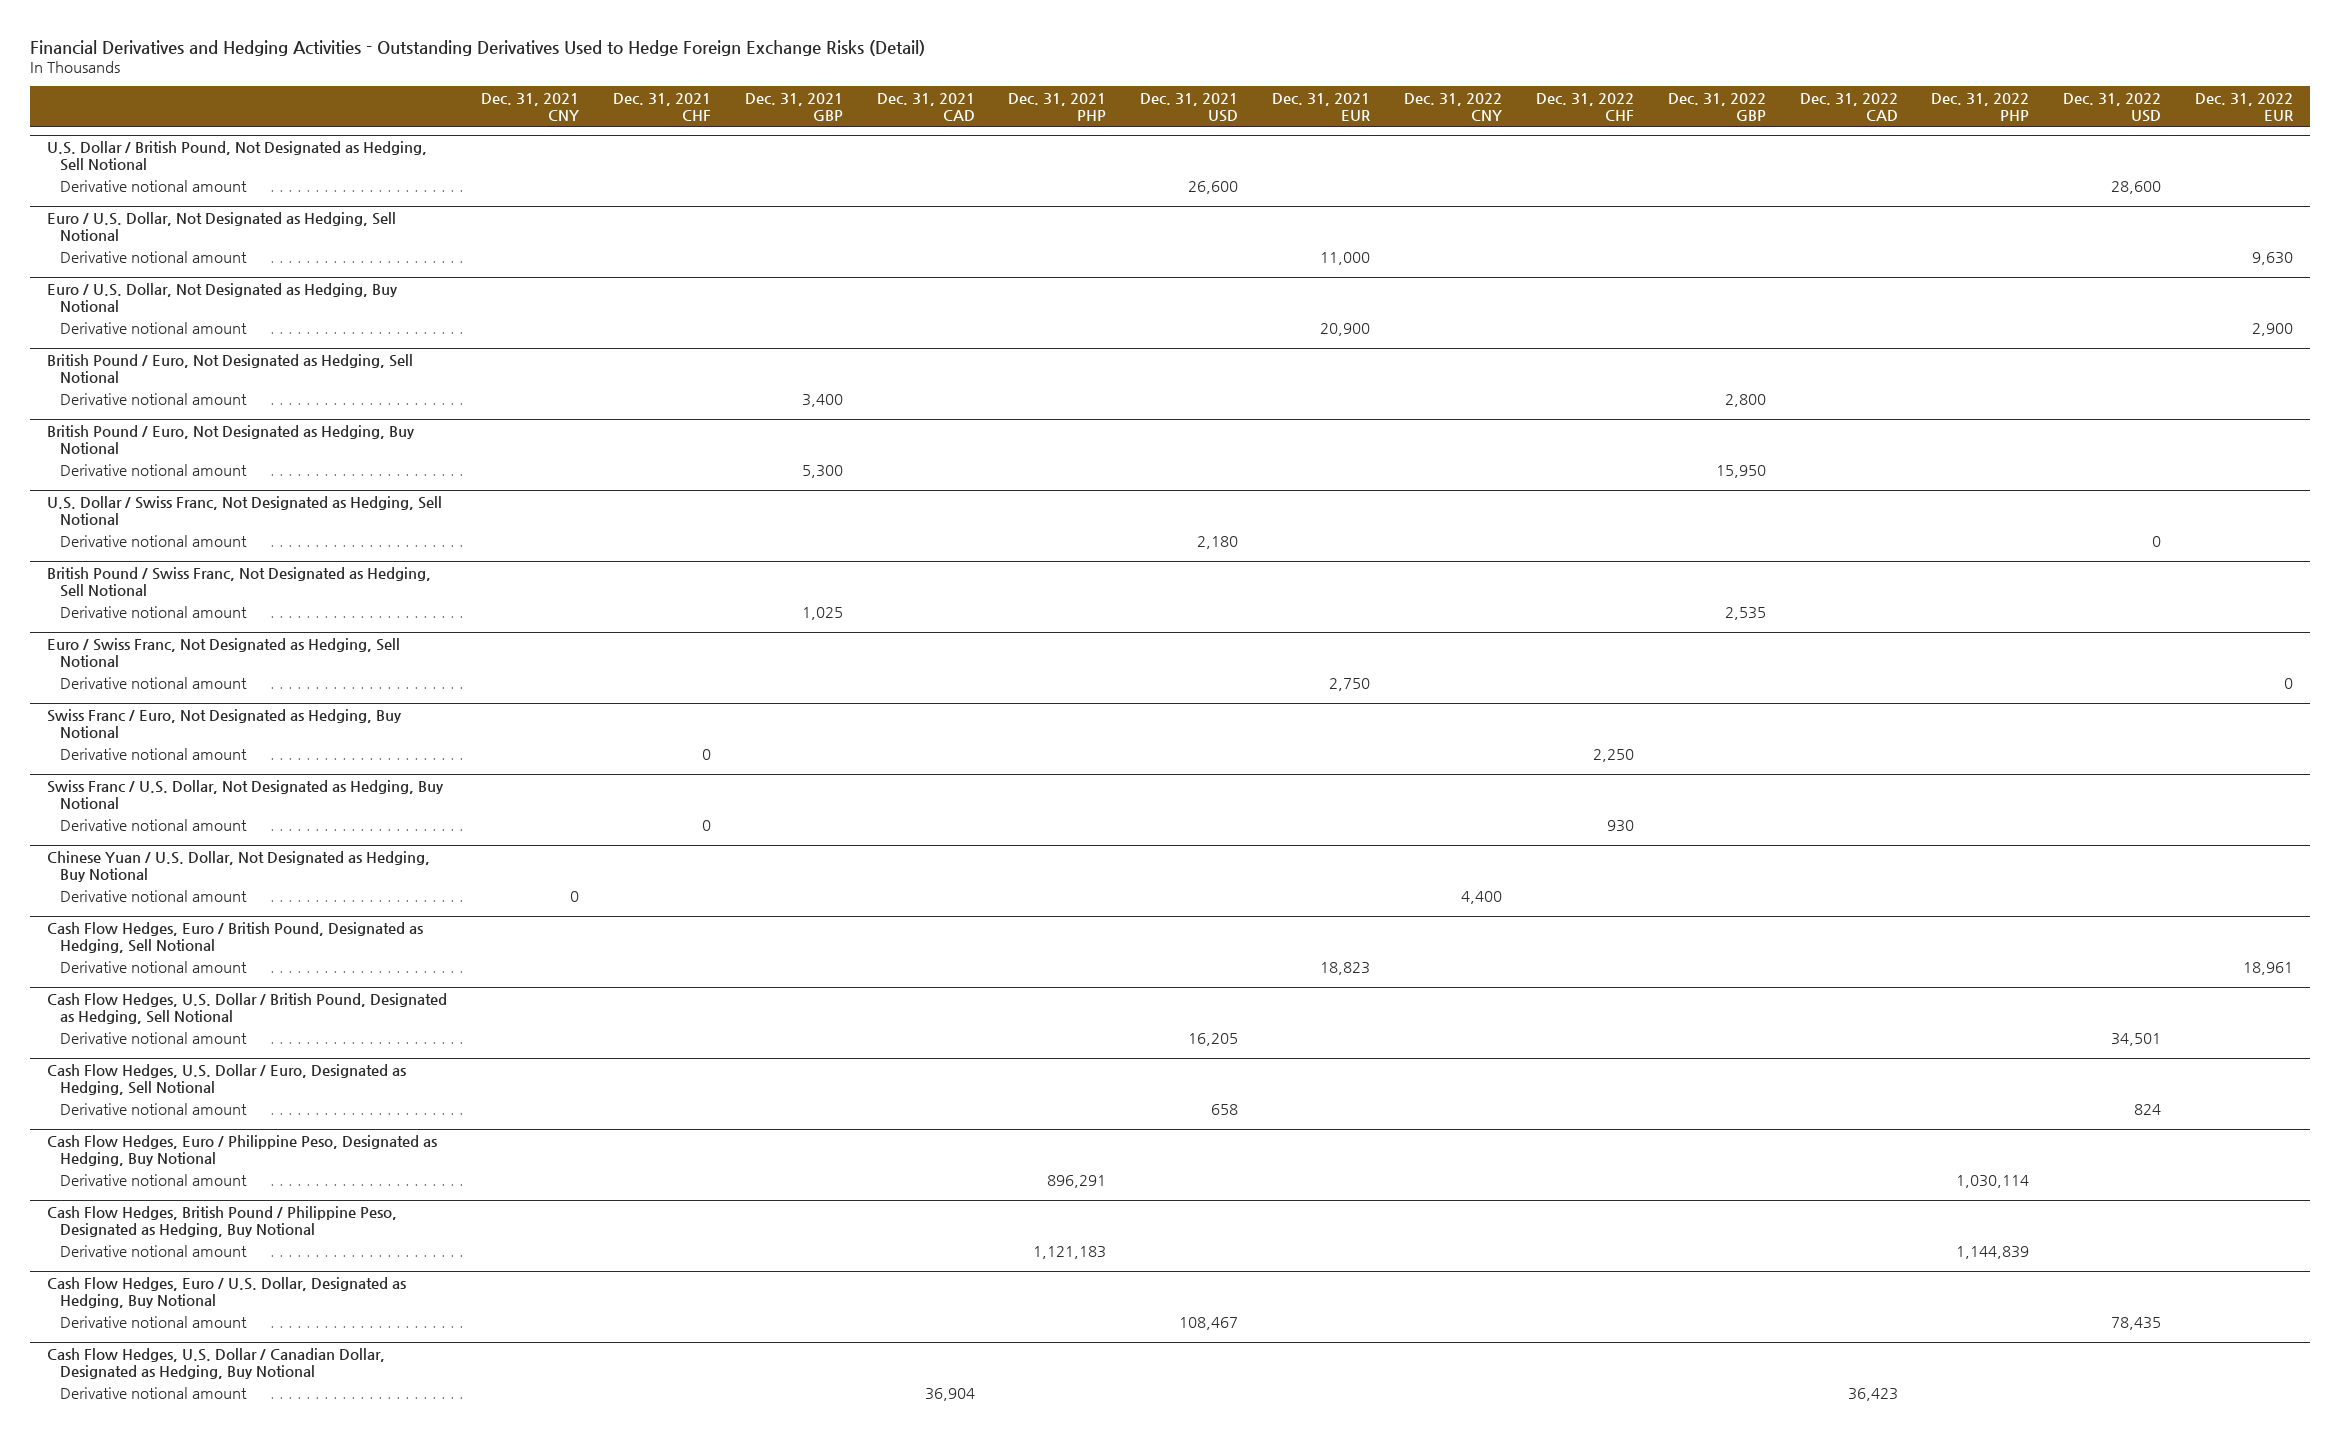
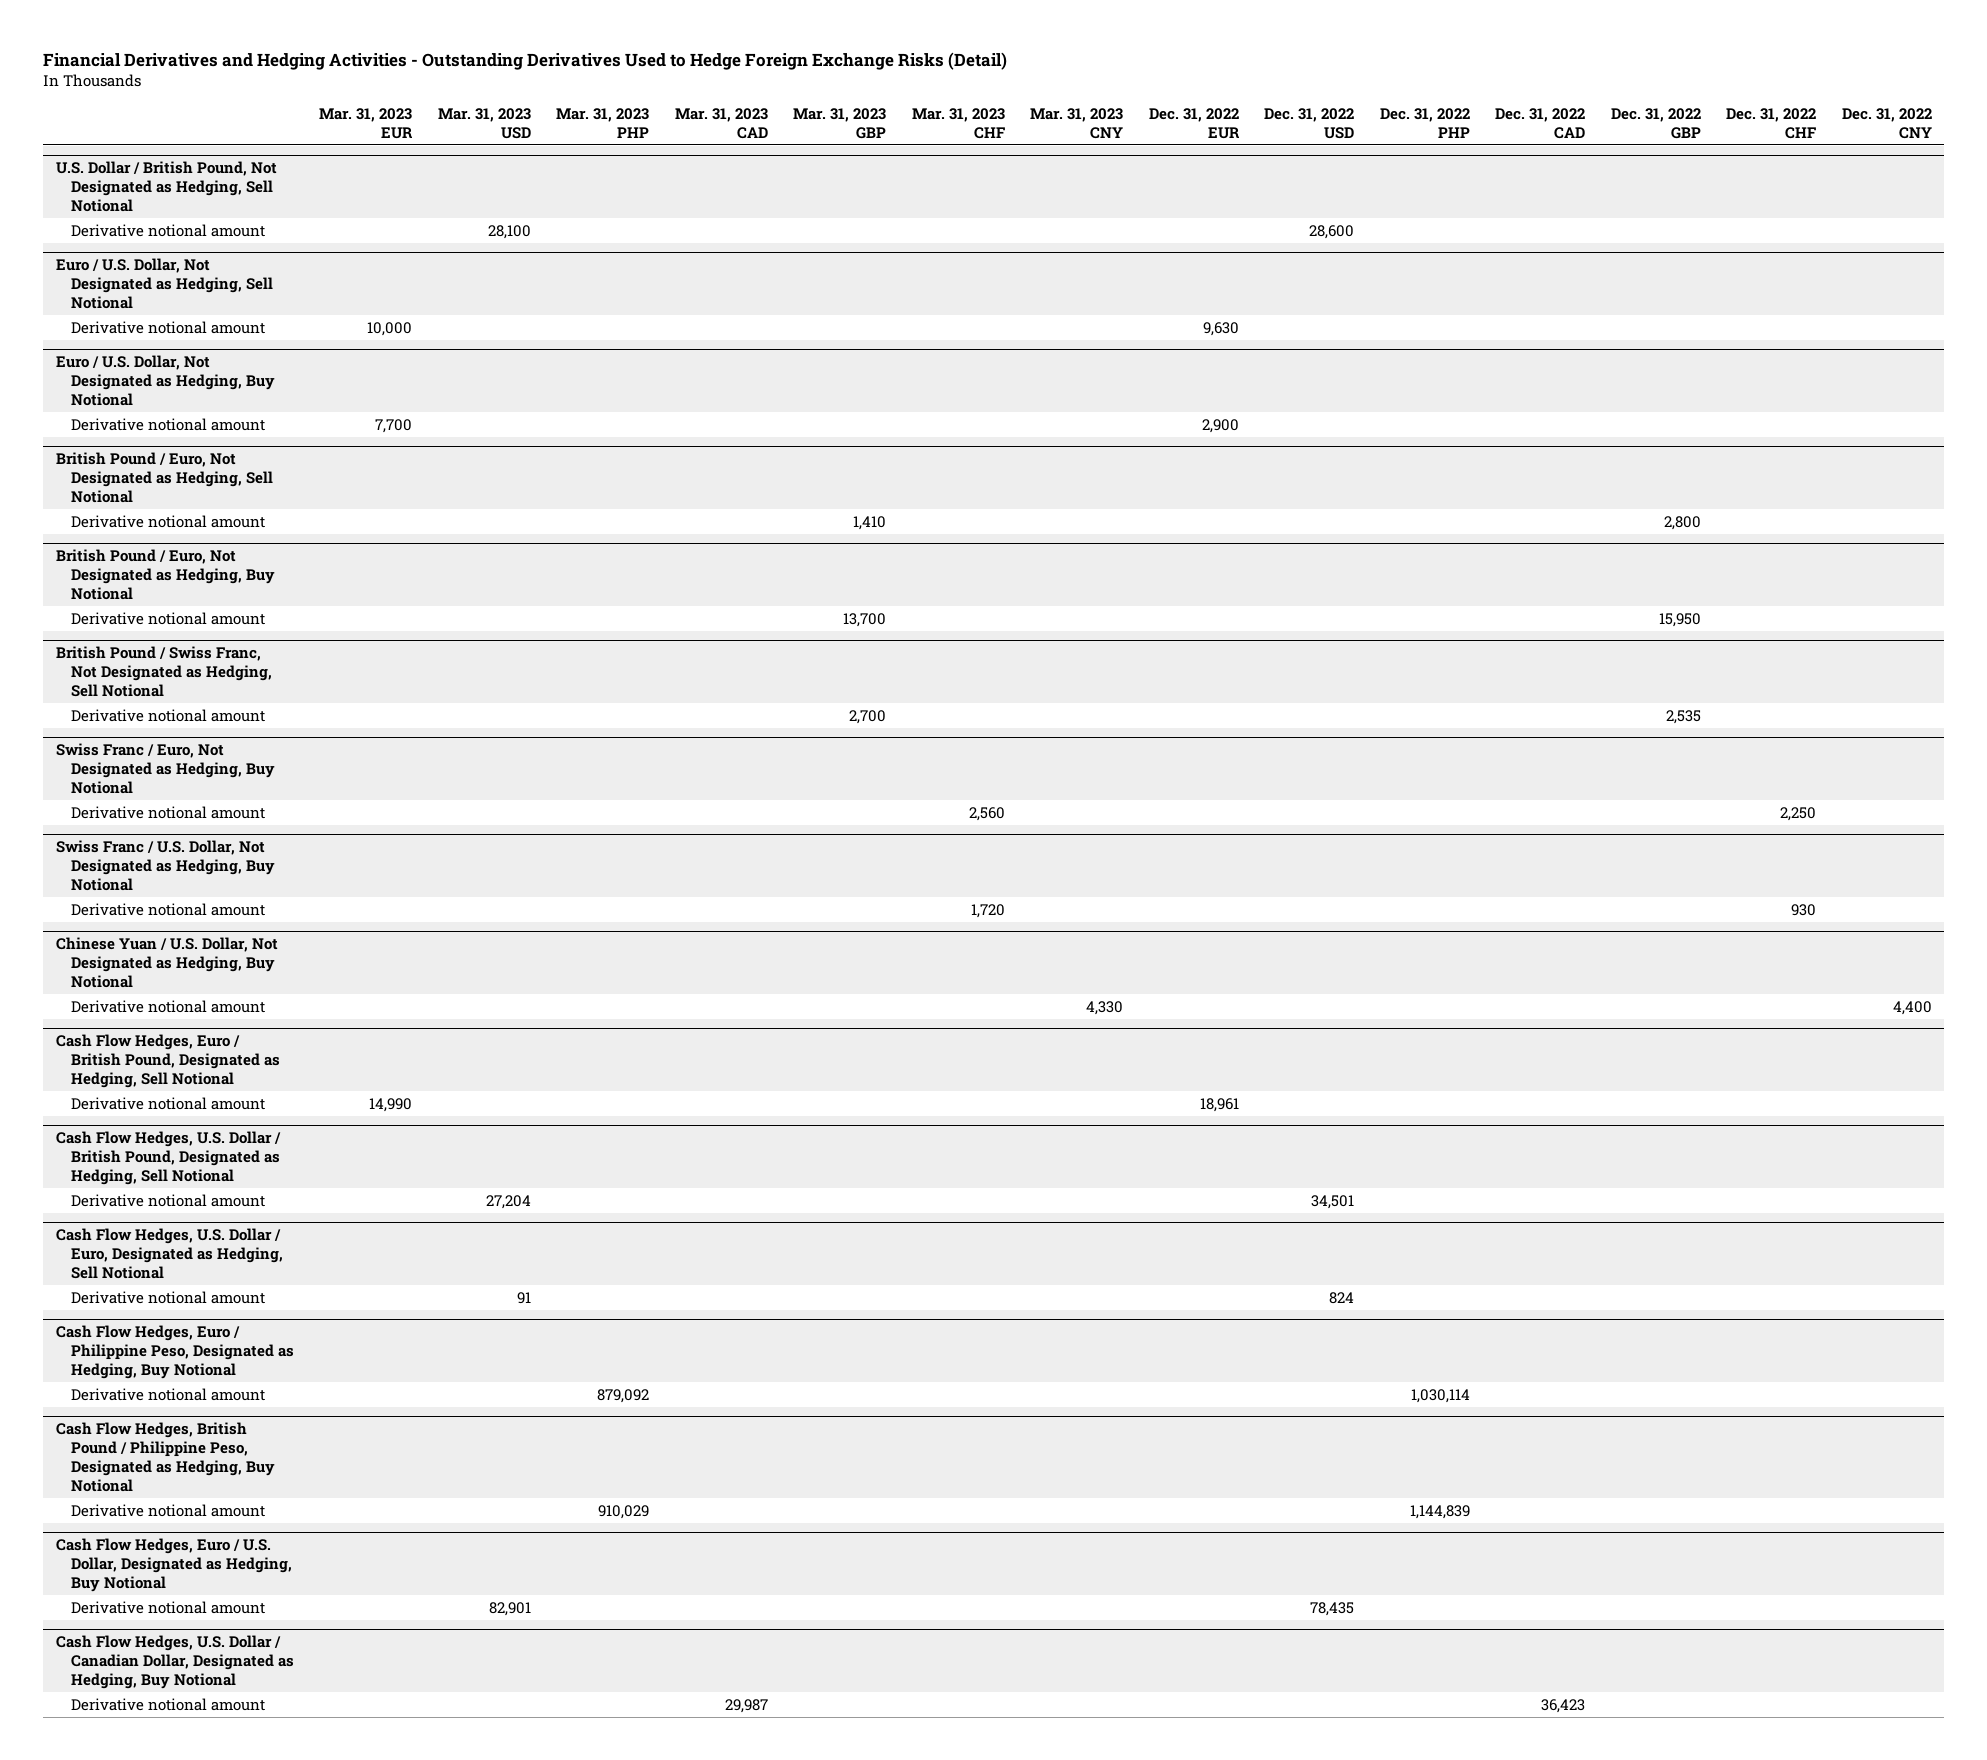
- | Dec. 31, 2021 CNY | Dec. 31, 2021 CHF | Dec. 31, 2021 GBP | Dec. 31, 2021 CAD | Dec. 31, 2021 PHP | Dec. 31, 2021 USD | Dec. 31, 2021 EUR | Dec. 31, 2022 CNY | Dec. 31, 2022 CHF | Dec. 31, 2022 GBP | Dec. 31, 2022 CAD | Dec. 31, 2022 PHP | Dec. 31, 2022 USD | Dec. 31, 2022 EUR
+ | Mar. 31, 2023 EUR | Mar. 31, 2023 USD | Mar. 31, 2023 PHP | Mar. 31, 2023 CAD | Mar. 31, 2023 GBP | Mar. 31, 2023 CHF | Mar. 31, 2023 CNY | Dec. 31, 2022 EUR | Dec. 31, 2022 USD | Dec. 31, 2022 PHP | Dec. 31, 2022 CAD | Dec. 31, 2022 GBP | Dec. 31, 2022 CHF | Dec. 31, 2022 CNY
- U.S. Dollar / Swiss Franc, Not Designated as Hedging, Sell Notional
- Derivative notional amount | | | | | | 2,180 | | | | | | | 0 |
- Euro / Swiss Franc, Not Designated as Hedging, Sell Notional
- Derivative notional amount | | | | | | | 2,750 | | | | | | | 0

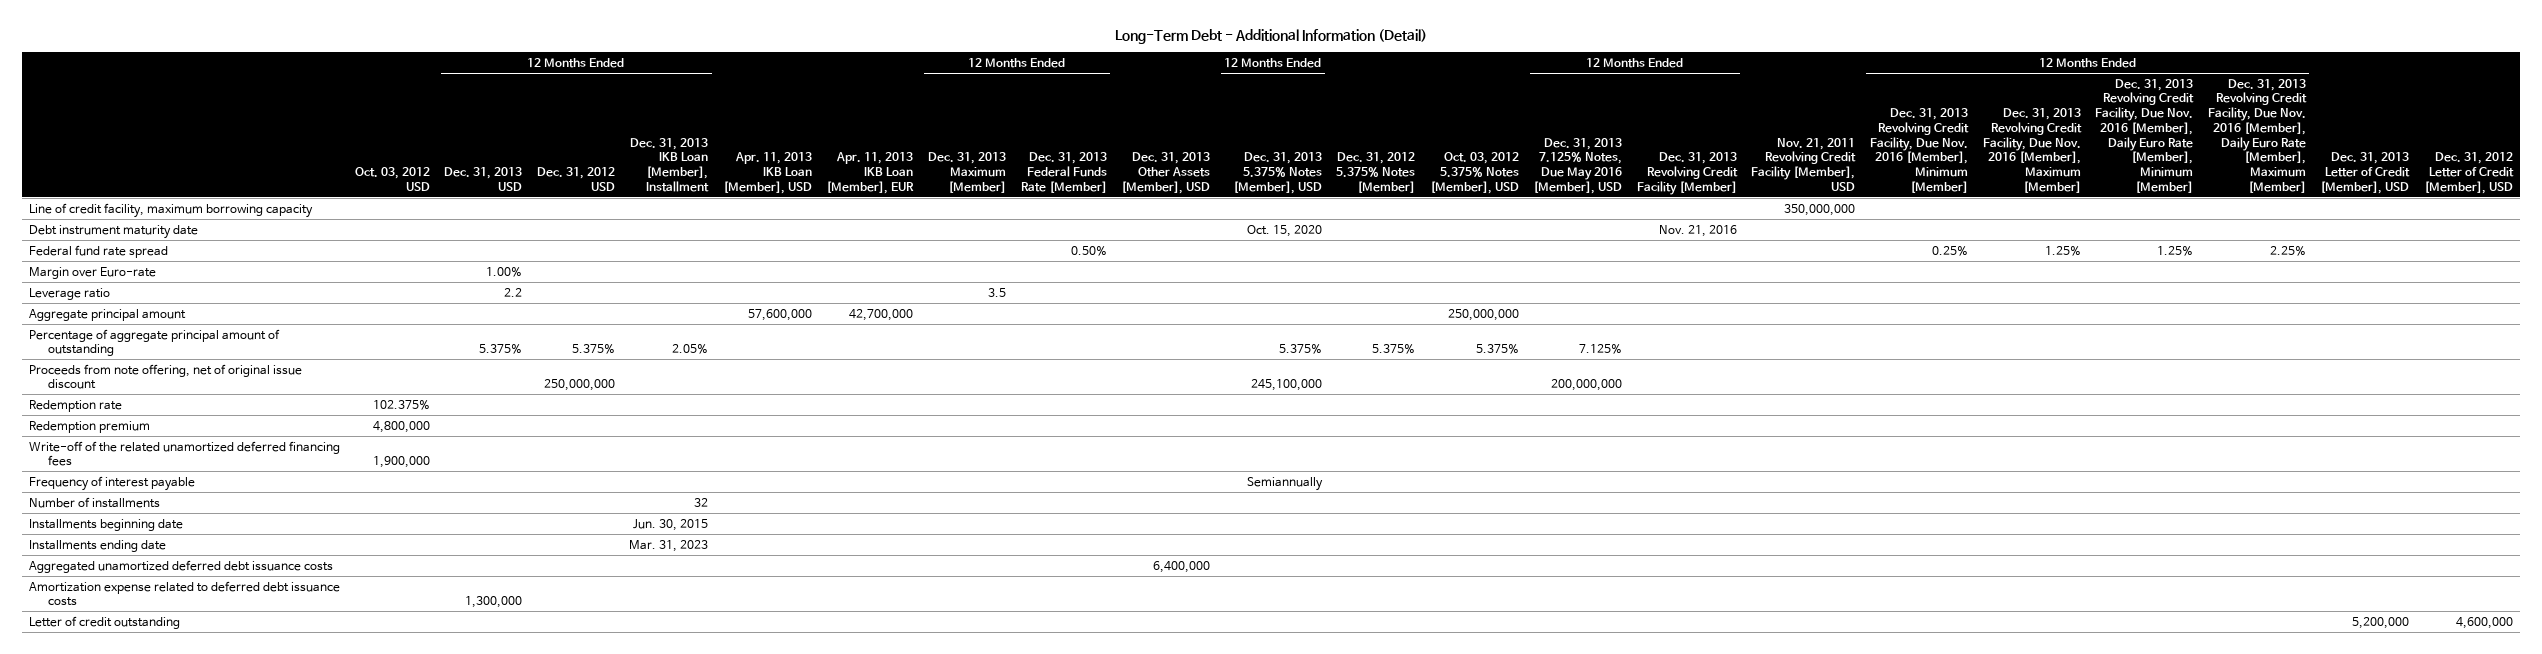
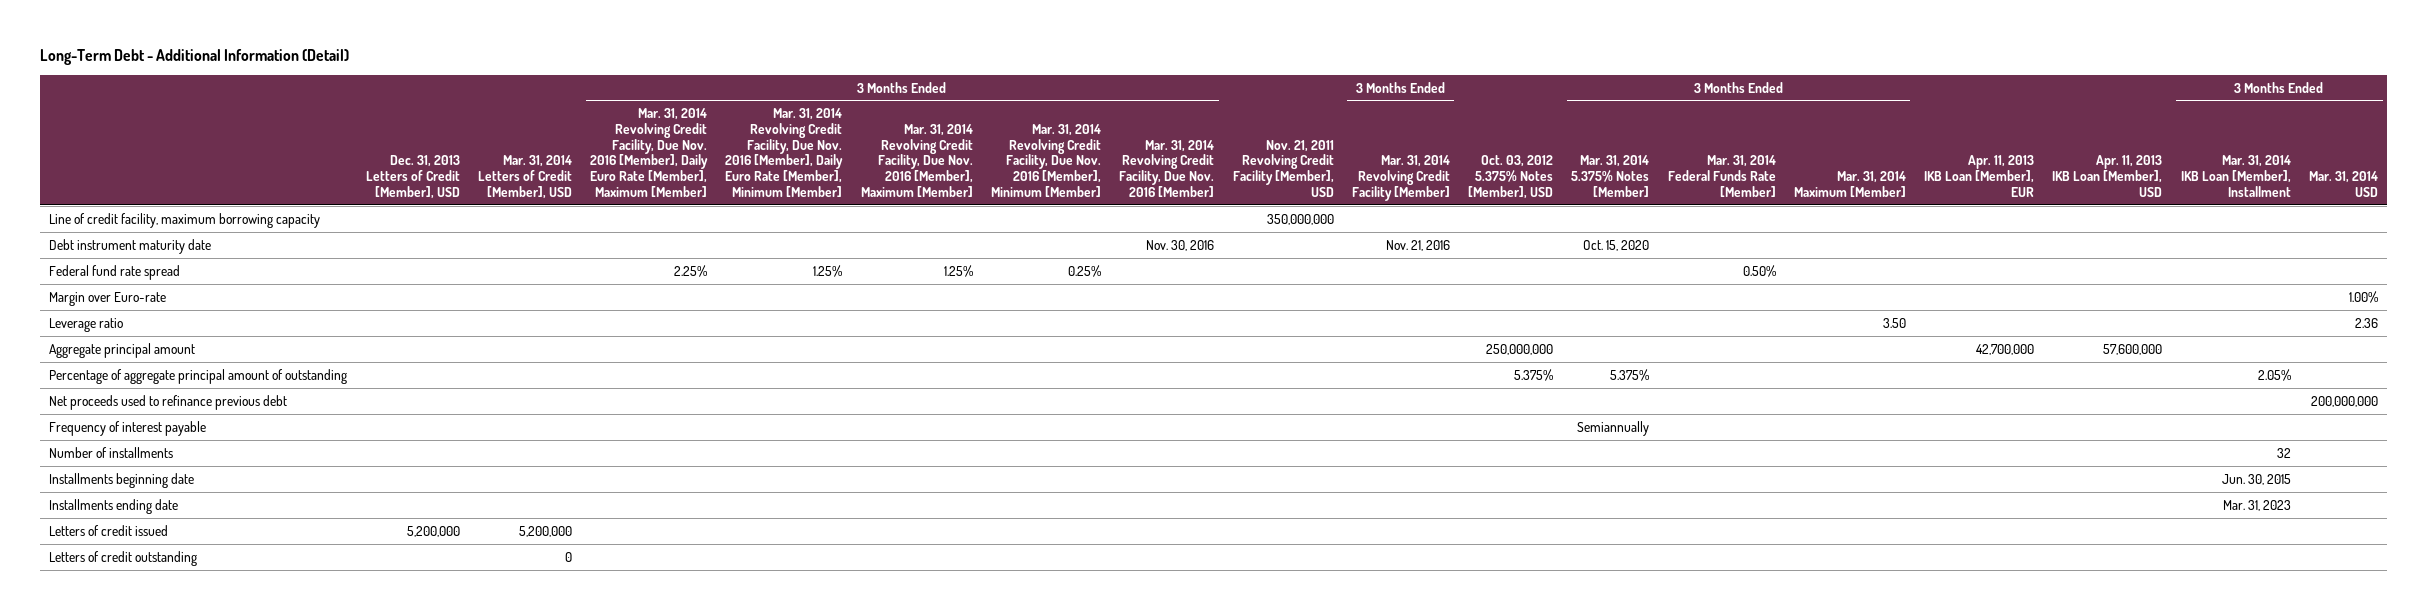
- | Oct. 03, 2012 USD | 12 Months Ended Dec. 31, 2013 USD | 12 Months Ended Dec. 31, 2012 USD | 12 Months Ended Dec. 31, 2013 IKB Loan [Member], Installment | Apr. 11, 2013 IKB Loan [Member], USD | Apr. 11, 2013 IKB Loan [Member], EUR | 12 Months Ended Dec. 31, 2013 Maximum [Member] | 12 Months Ended Dec. 31, 2013 Federal Funds Rate [Member] | Dec. 31, 2013 Other Assets [Member], USD | 12 Months Ended Dec. 31, 2013 5.375% Notes [Member], USD | Dec. 31, 2012 5.375% Notes [Member] | Oct. 03, 2012 5.375% Notes [Member], USD | 12 Months Ended Dec. 31, 2013 7.125% Notes, Due May 2016 [Member], USD | 12 Months Ended Dec. 31, 2013 Revolving Credit Facility [Member] | Nov. 21, 2011 Revolving Credit Facility [Member], USD | 12 Months Ended Dec. 31, 2013 Revolving Credit Facility, Due Nov. 2016 [Member], Minimum [Member] | 12 Months Ended Dec. 31, 2013 Revolving Credit Facility, Due Nov. 2016 [Member], Maximum [Member] | 12 Months Ended Dec. 31, 2013 Revolving Credit Facility, Due Nov. 2016 [Member], Daily Euro Rate [Member], Minimum [Member] | 12 Months Ended Dec. 31, 2013 Revolving Credit Facility, Due Nov. 2016 [Member], Daily Euro Rate [Member], Maximum [Member] | Dec. 31, 2013 Letter of Credit [Member], USD | Dec. 31, 2012 Letter of Credit [Member], USD
+ | Dec. 31, 2013 Letters of Credit [Member], USD | Mar. 31, 2014 Letters of Credit [Member], USD | 3 Months Ended Mar. 31, 2014 Revolving Credit Facility, Due Nov. 2016 [Member], Daily Euro Rate [Member], Maximum [Member] | 3 Months Ended Mar. 31, 2014 Revolving Credit Facility, Due Nov. 2016 [Member], Daily Euro Rate [Member], Minimum [Member] | 3 Months Ended Mar. 31, 2014 Revolving Credit Facility, Due Nov. 2016 [Member], Maximum [Member] | 3 Months Ended Mar. 31, 2014 Revolving Credit Facility, Due Nov. 2016 [Member], Minimum [Member] | 3 Months Ended Mar. 31, 2014 Revolving Credit Facility, Due Nov. 2016 [Member] | Nov. 21, 2011 Revolving Credit Facility [Member], USD | 3 Months Ended Mar. 31, 2014 Revolving Credit Facility [Member] | Oct. 03, 2012 5.375% Notes [Member], USD | 3 Months Ended Mar. 31, 2014 5.375% Notes [Member] | 3 Months Ended Mar. 31, 2014 Federal Funds Rate [Member] | 3 Months Ended Mar. 31, 2014 Maximum [Member] | Apr. 11, 2013 IKB Loan [Member], EUR | Apr. 11, 2013 IKB Loan [Member], USD | 3 Months Ended Mar. 31, 2014 IKB Loan [Member], Installment | 3 Months Ended Mar. 31, 2014 USD
- Proceeds from note offering, net of original issue discount | | | 250,000,000 | | | | | | | 245,100,000 | | | 200,000,000 | | | | | | | |
- Redemption rate | 102.375% | | | | | | | | | | | | | | | | | | | |
- Redemption premium | 4,800,000 | | | | | | | | | | | | | | | | | | | |
- Write-off of the related unamortized deferred financing fees | 1,900,000 | | | | | | | | | | | | | | | | | | | |
+ Net proceeds used to refinance previous debt | | | | | | | | | | | | | | | | | 200,000,000
- Aggregated unamortized deferred debt issuance costs | | | | | | | | | 6,400,000 | | | | | | | | | | | |
- Amortization expense related to deferred debt issuance costs | | 1,300,000 | | | | | | | | | | | | | | | | | | |
- Letter of credit outstanding | | | | | | | | | | | | | | | | | | | | 5,200,000 | 4,600,000
+ Letters of credit issued | 5,200,000 | 5,200,000 | | | | | | | | | | | | | | |
+ Letters of credit outstanding | | 0 | | | | | | | | | | | | | | |

